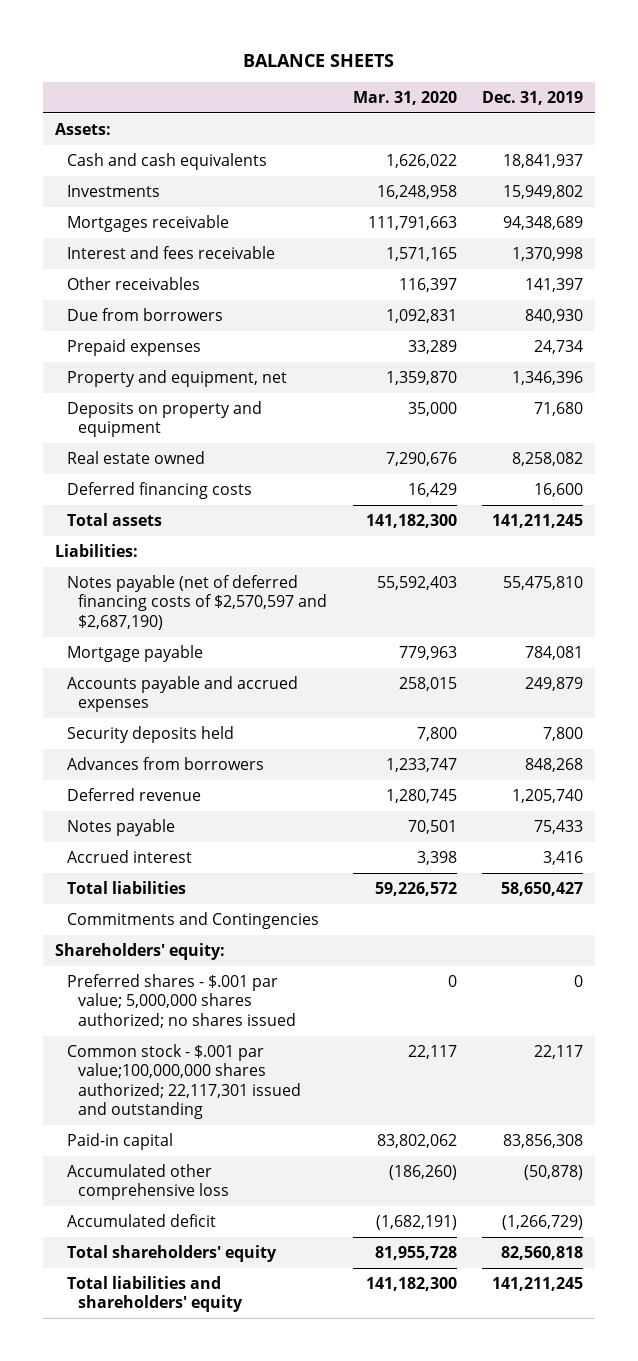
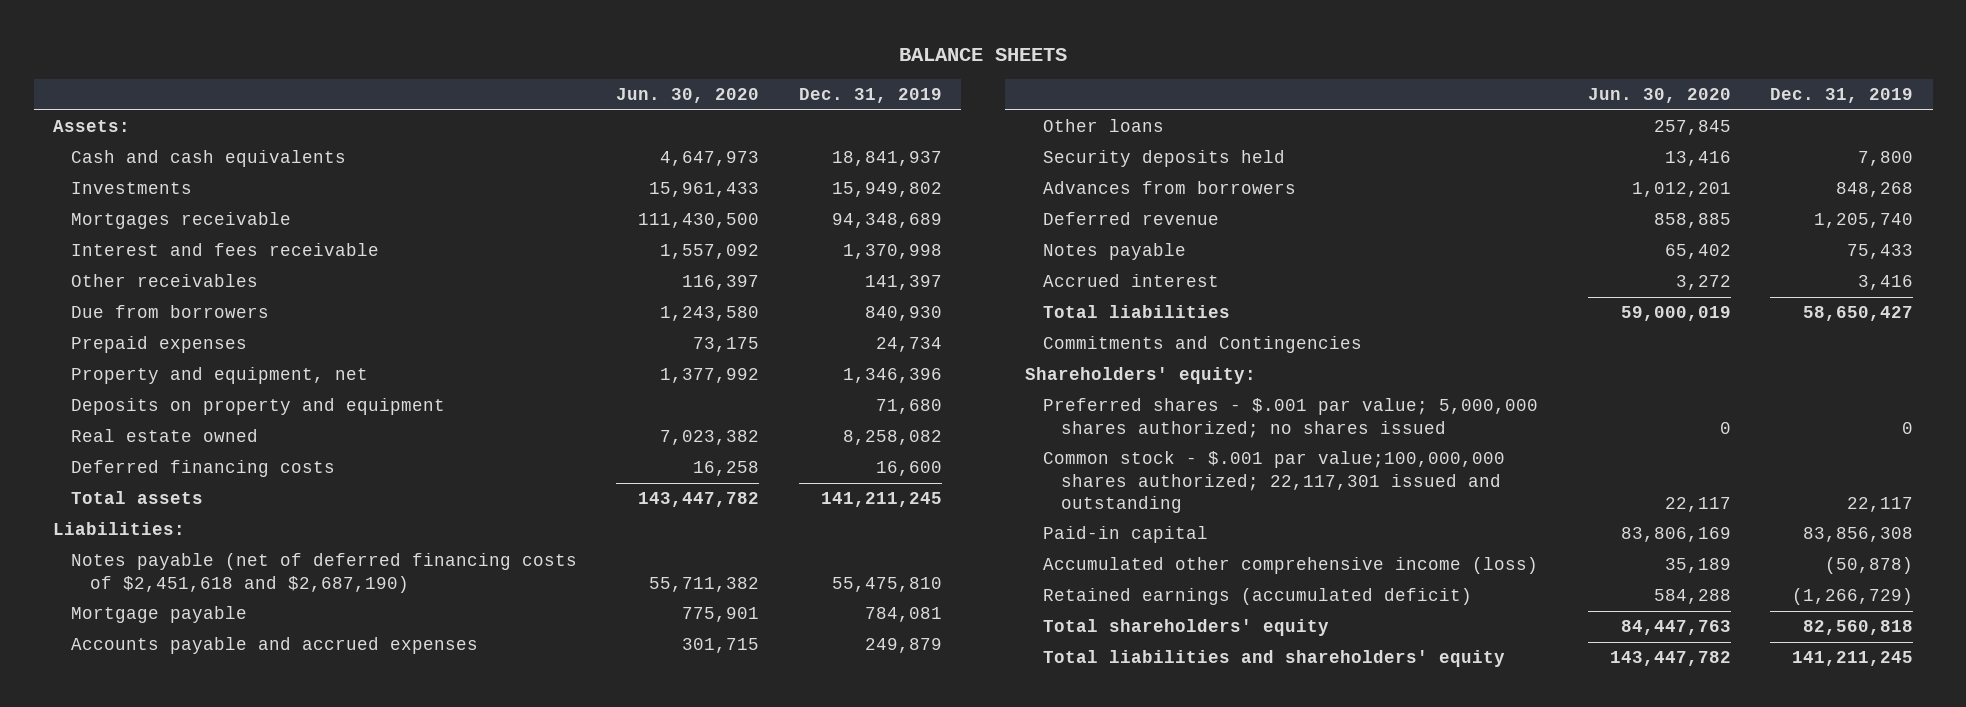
- | Mar. 31, 2020 | Dec. 31, 2019
+ | Jun. 30, 2020 | Dec. 31, 2019
- Notes payable (net of deferred financing costs of $2,570,597 and $2,687,190) | 55,592,403 | 55,475,810
+ Notes payable (net of deferred financing costs of $2,451,618 and $2,687,190) | 55,711,382 | 55,475,810
+ Other loans | 257,845 |
- Accumulated other comprehensive loss | (186,260) | (50,878)
- Accumulated deficit | (1,682,191) | (1,266,729)
+ Accumulated other comprehensive income (loss) | 35,189 | (50,878)
+ Retained earnings (accumulated deficit) | 584,288 | (1,266,729)

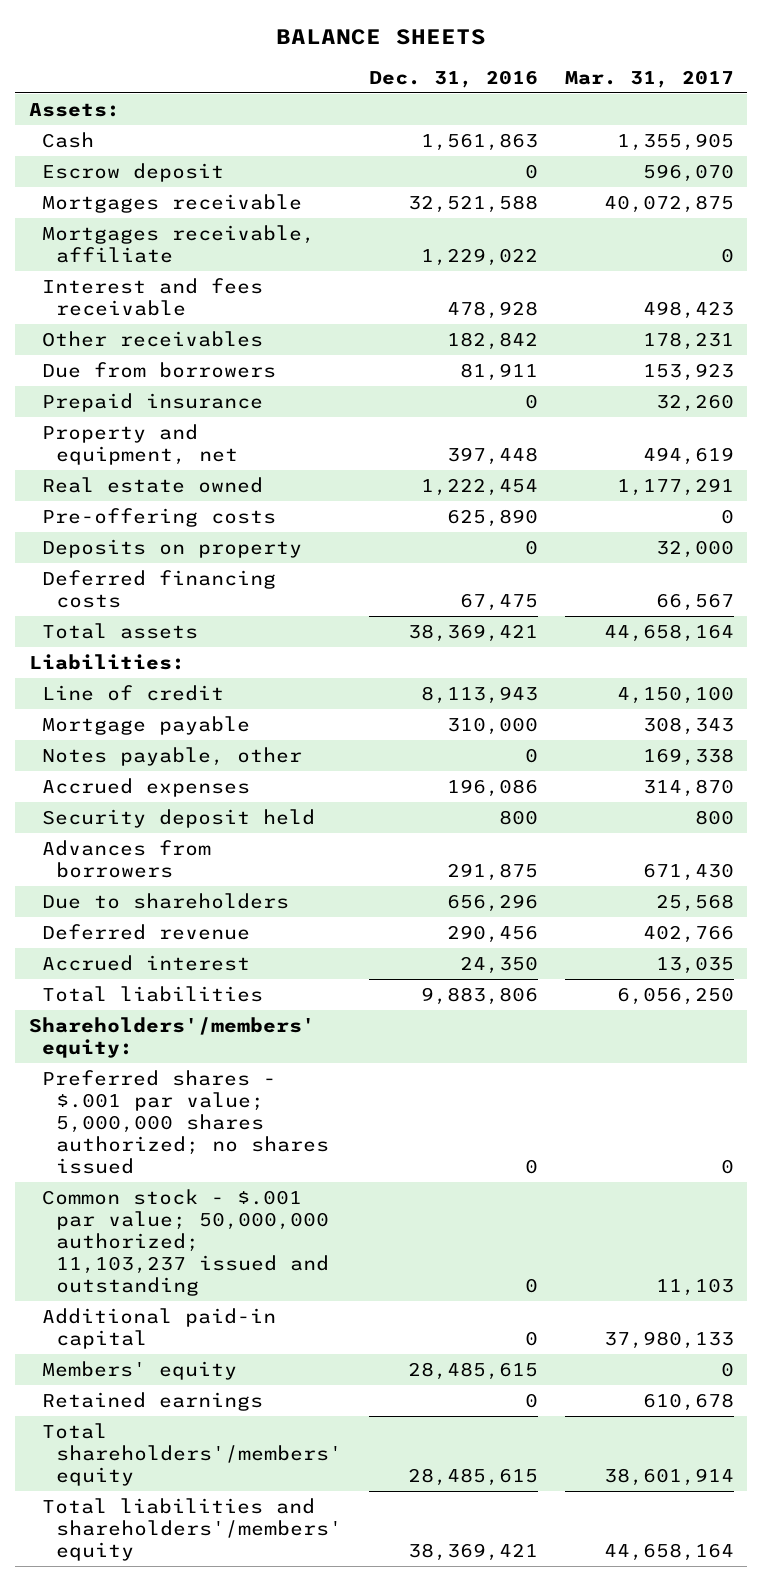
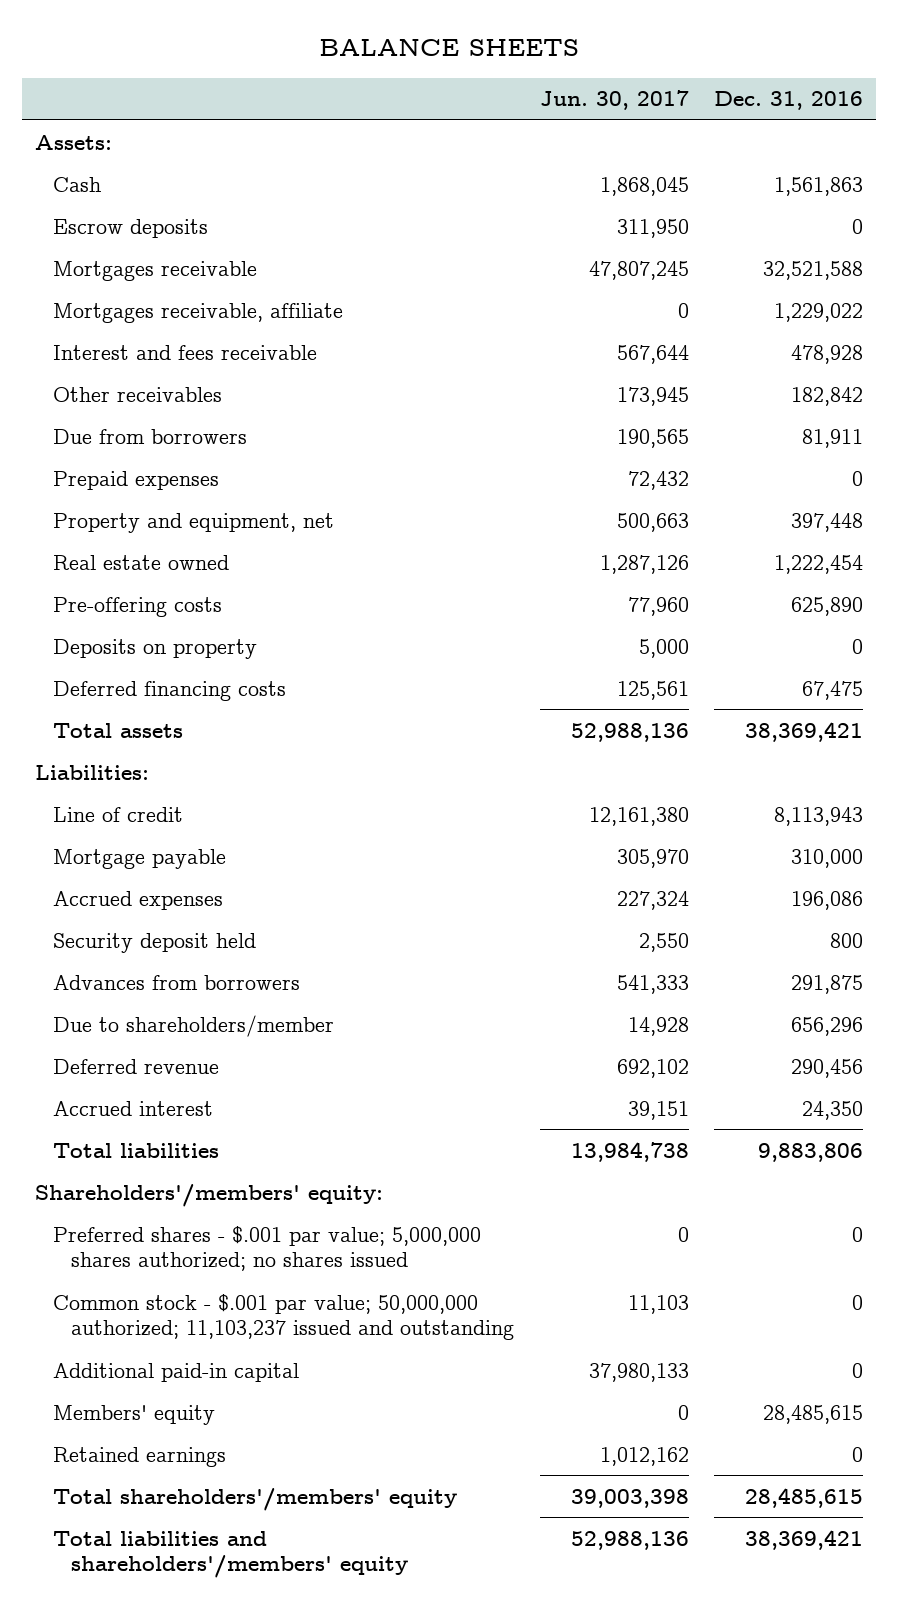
- | Dec. 31, 2016 | Mar. 31, 2017
+ | Jun. 30, 2017 | Dec. 31, 2016
- Escrow deposit | 0 | 596,070
+ Escrow deposits | 311,950 | 0
- Prepaid insurance | 0 | 32,260
+ Prepaid expenses | 72,432 | 0
- Notes payable, other | 0 | 169,338
- Due to shareholders | 656,296 | 25,568
+ Due to shareholders/member | 14,928 | 656,296

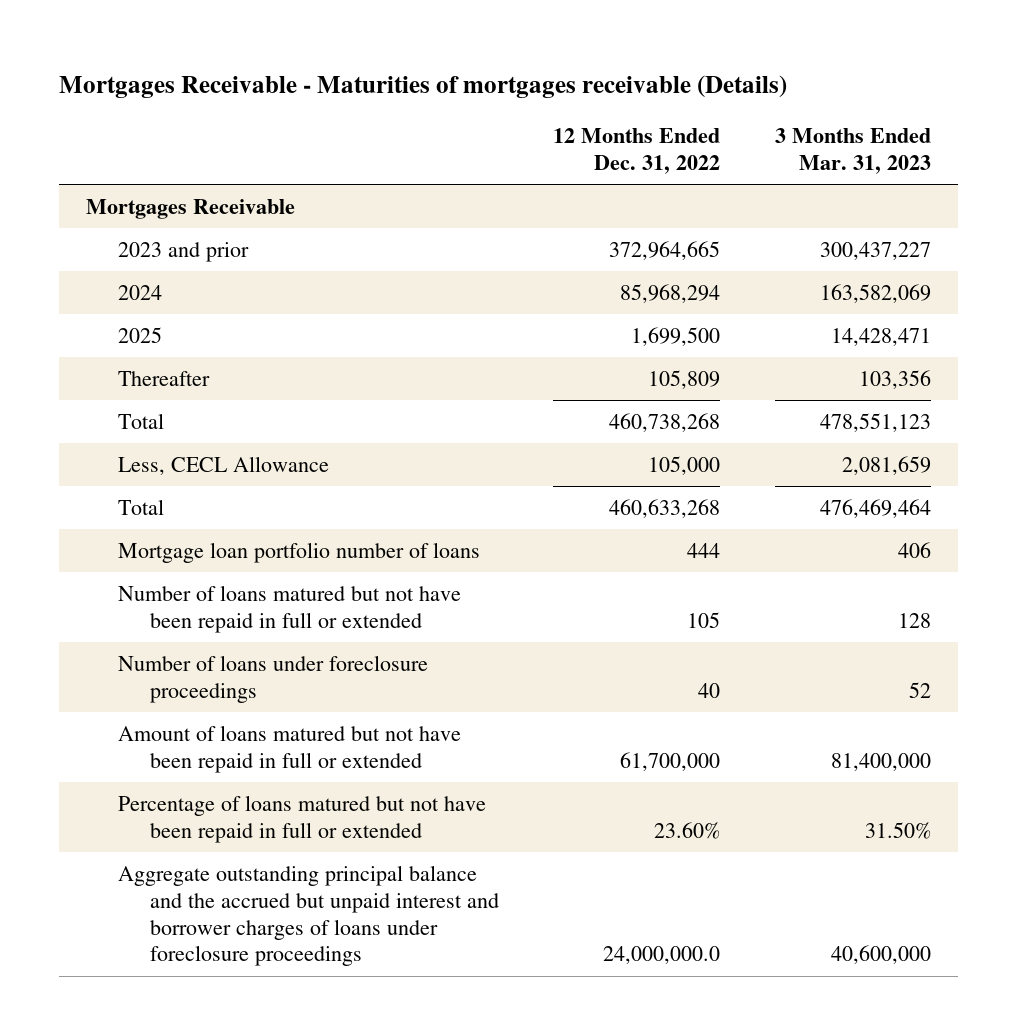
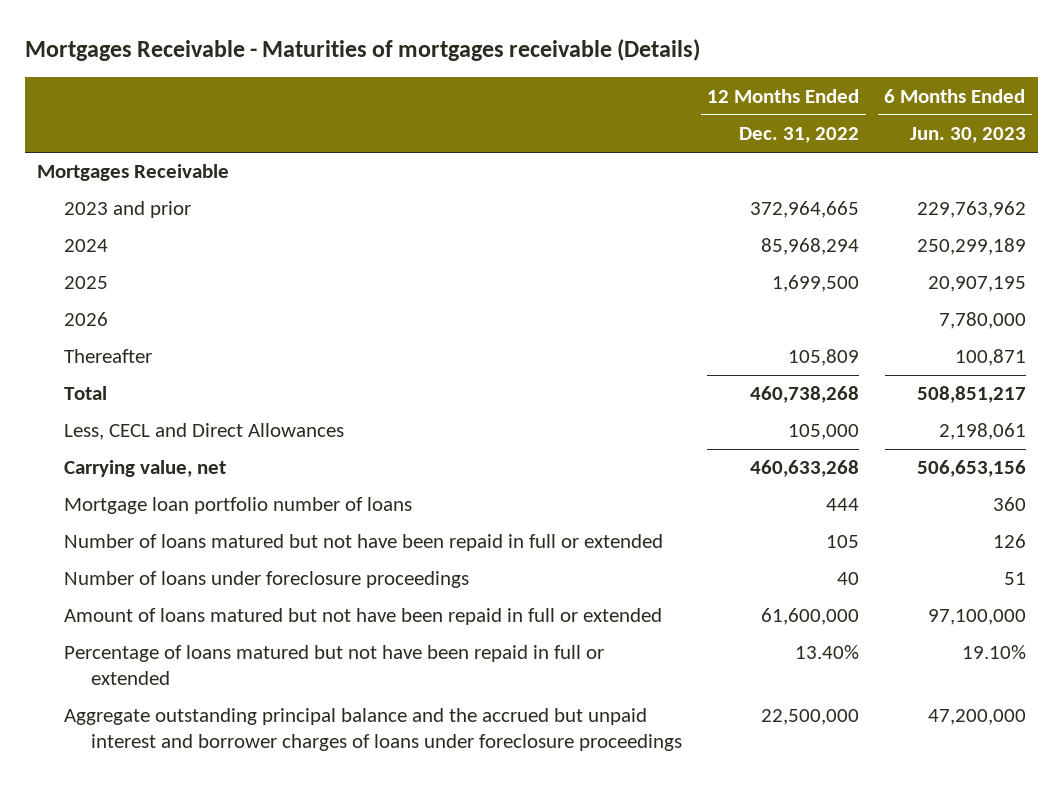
- | 12 Months Ended Dec. 31, 2022 | 3 Months Ended Mar. 31, 2023
+ | 12 Months Ended Dec. 31, 2022 | 6 Months Ended Jun. 30, 2023
+ 2026 | | 7,780,000
- Less, CECL Allowance | 105,000 | 2,081,659
- Total | 460,633,268 | 476,469,464
+ Less, CECL and Direct Allowances | 105,000 | 2,198,061
+ Carrying value, net | 460,633,268 | 506,653,156
- Amount of loans matured but not have been repaid in full or extended | 61,700,000 | 81,400,000
- Percentage of loans matured but not have been repaid in full or extended | 23.60% | 31.50%
- Aggregate outstanding principal balance and the accrued but unpaid interest and borrower charges of loans under foreclosure proceedings | 24,000,000.0 | 40,600,000
+ Amount of loans matured but not have been repaid in full or extended | 61,600,000 | 97,100,000
+ Percentage of loans matured but not have been repaid in full or extended | 13.40% | 19.10%
+ Aggregate outstanding principal balance and the accrued but unpaid interest and borrower charges of loans under foreclosure proceedings | 22,500,000 | 47,200,000

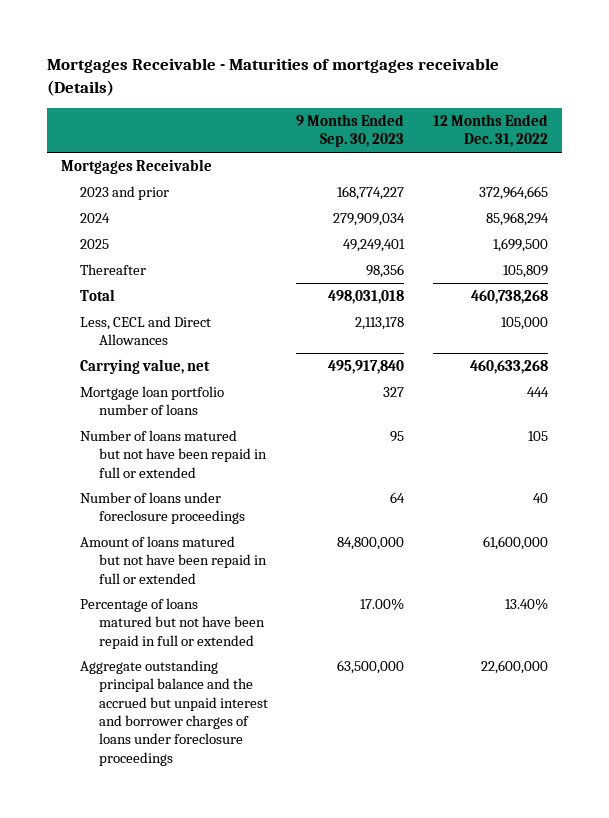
- | 12 Months Ended Dec. 31, 2022 | 6 Months Ended Jun. 30, 2023
+ | 9 Months Ended Sep. 30, 2023 | 12 Months Ended Dec. 31, 2022
- 2026 | | 7,780,000
- Aggregate outstanding principal balance and the accrued but unpaid interest and borrower charges of loans under foreclosure proceedings | 22,500,000 | 47,200,000
+ Aggregate outstanding principal balance and the accrued but unpaid interest and borrower charges of loans under foreclosure proceedings | 63,500,000 | 22,600,000

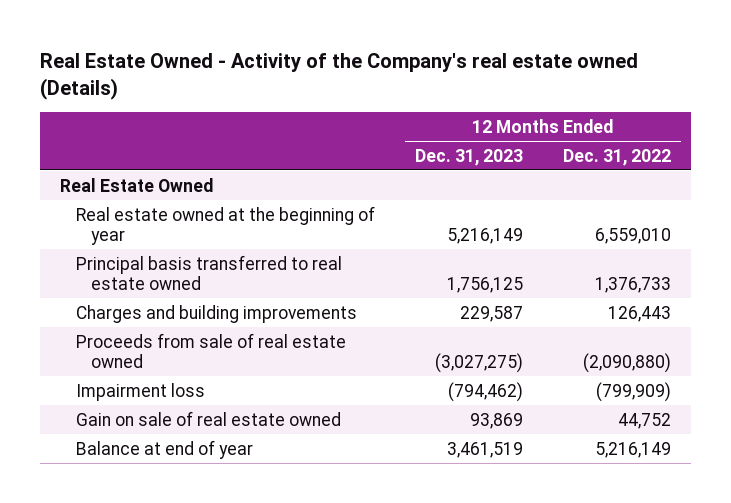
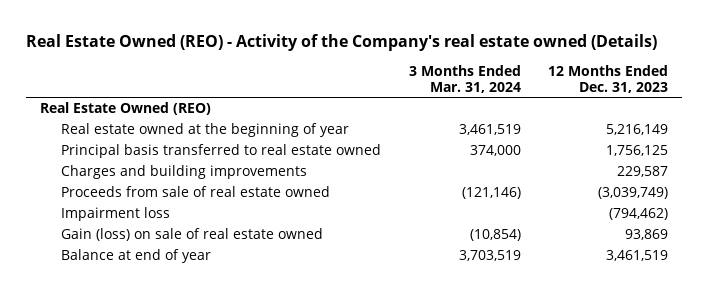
- Real Estate Owned - Activity of the Company's real estate owned (Details)
+ Real Estate Owned (REO) - Activity of the Company's real estate owned (Details)
- | 12 Months Ended Dec. 31, 2023 | 12 Months Ended Dec. 31, 2022
+ | 3 Months Ended Mar. 31, 2024 | 12 Months Ended Dec. 31, 2023
- Real Estate Owned
+ Real Estate Owned (REO)
- Proceeds from sale of real estate owned | (3,027,275) | (2,090,880)
+ Proceeds from sale of real estate owned | (121,146) | (3,039,749)
- Gain on sale of real estate owned | 93,869 | 44,752
+ Gain (loss) on sale of real estate owned | (10,854) | 93,869

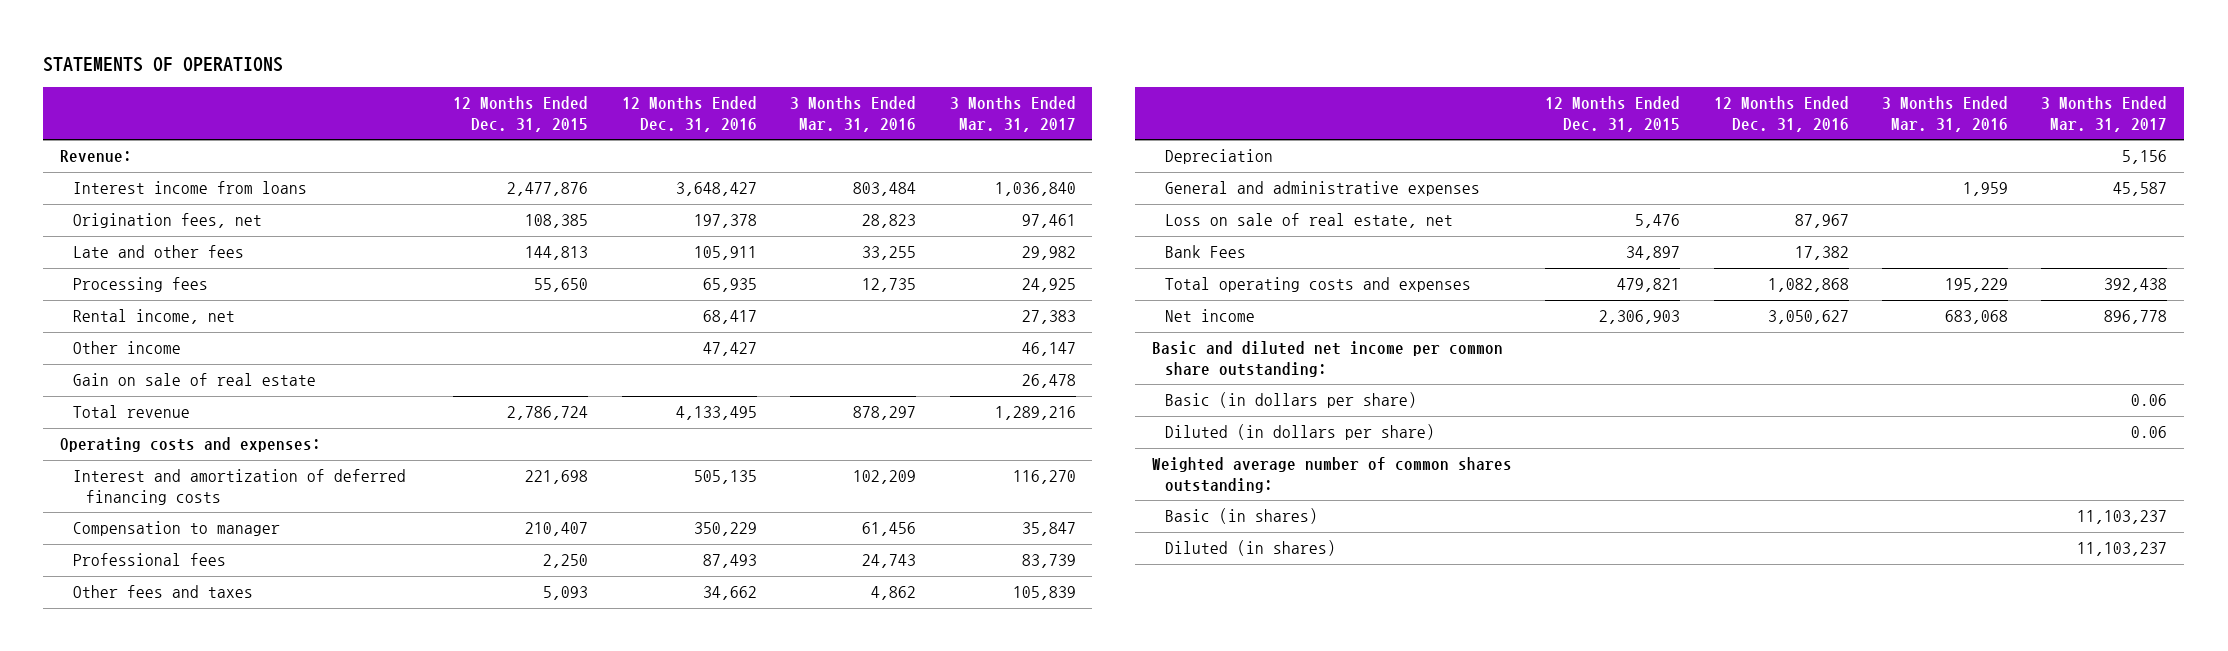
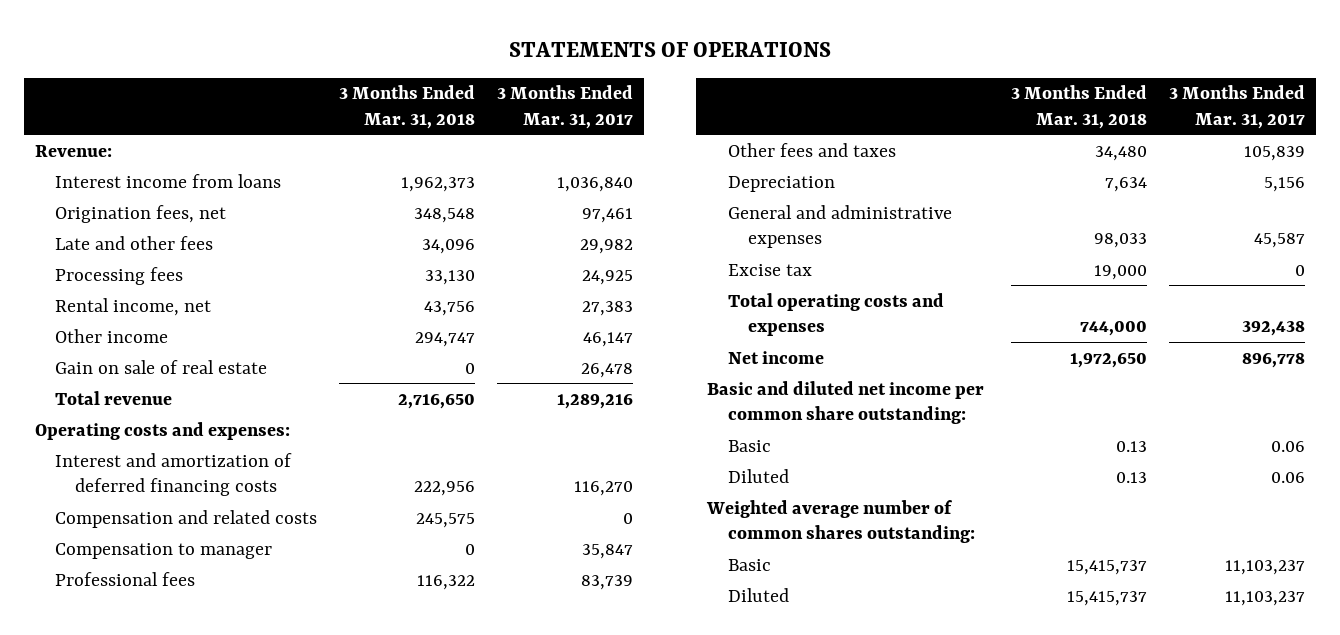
- | 12 Months Ended Dec. 31, 2015 | 12 Months Ended Dec. 31, 2016 | 3 Months Ended Mar. 31, 2016 | 3 Months Ended Mar. 31, 2017
+ | 3 Months Ended Mar. 31, 2018 | 3 Months Ended Mar. 31, 2017
+ Compensation and related costs | 245,575 | 0
- Loss on sale of real estate, net | 5,476 | 87,967 | |
- Bank Fees | 34,897 | 17,382 | |
+ Excise tax | 19,000 | 0
- Basic (in dollars per share) | | | | 0.06
- Diluted (in dollars per share) | | | | 0.06
+ Basic | 0.13 | 0.06
+ Diluted | 0.13 | 0.06
- Basic (in shares) | | | | 11,103,237
- Diluted (in shares) | | | | 11,103,237
+ Basic | 15,415,737 | 11,103,237
+ Diluted | 15,415,737 | 11,103,237

